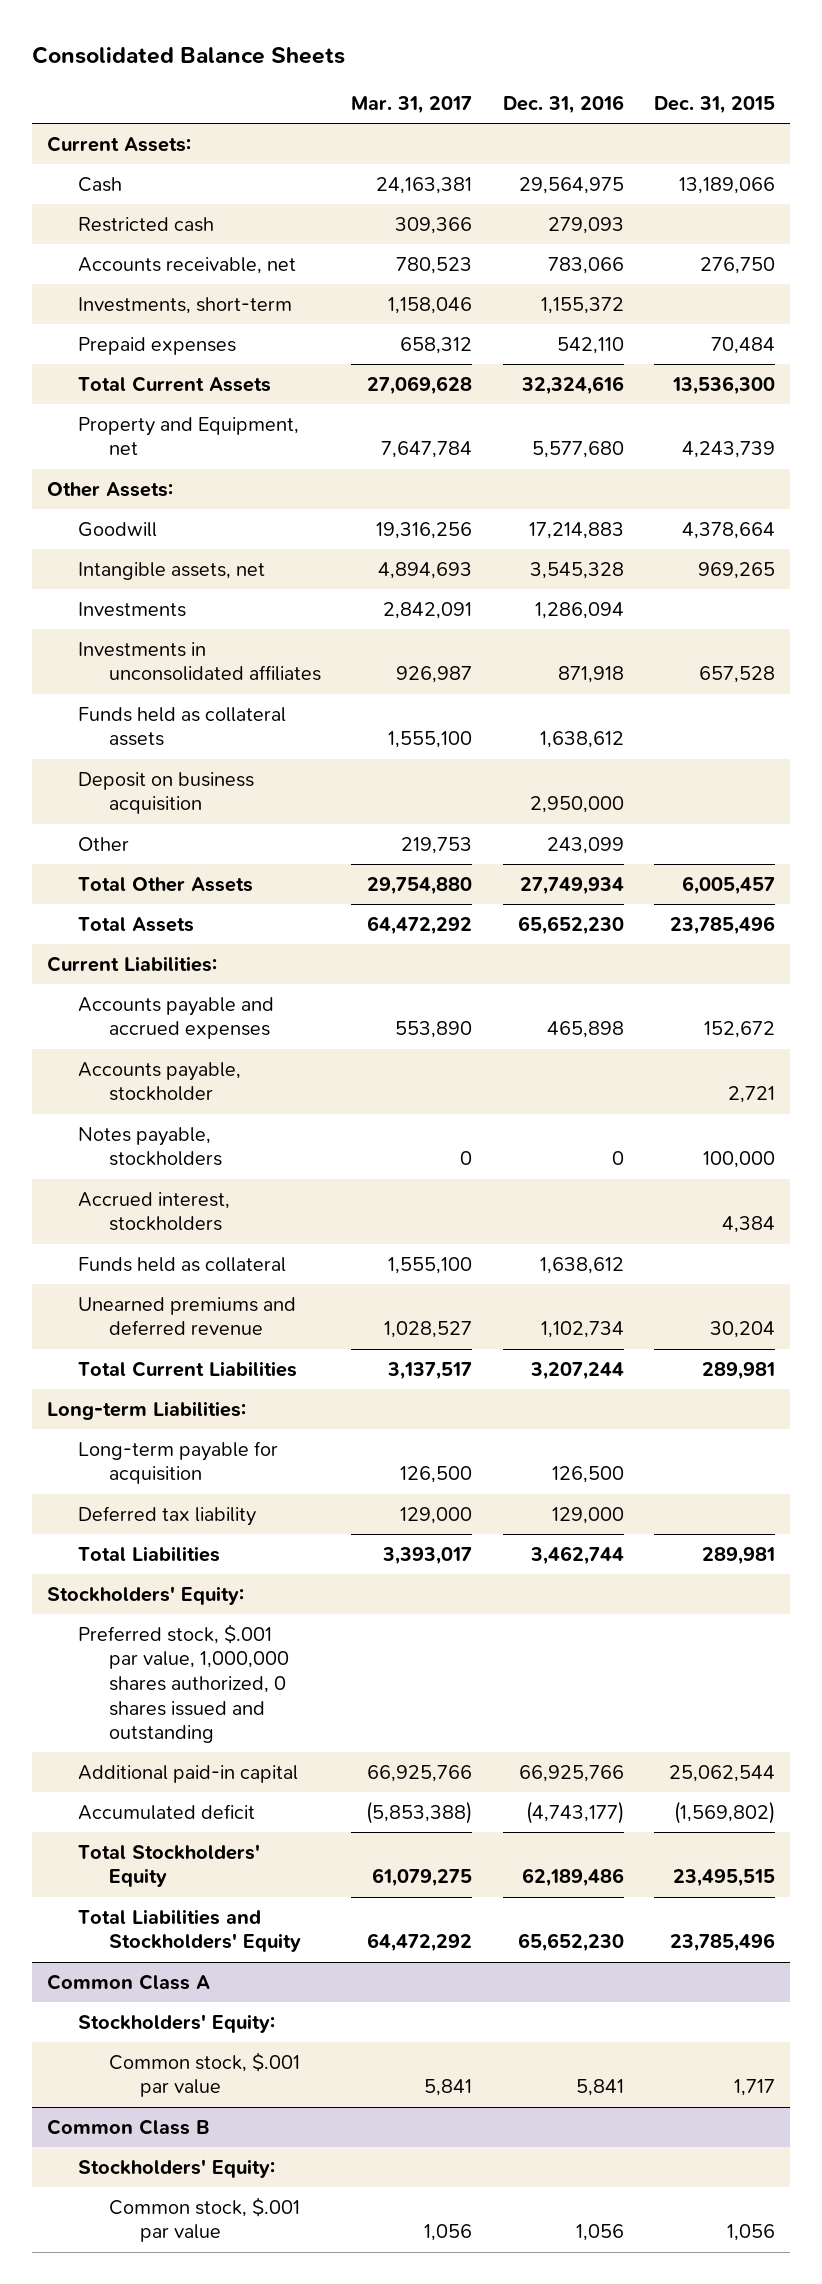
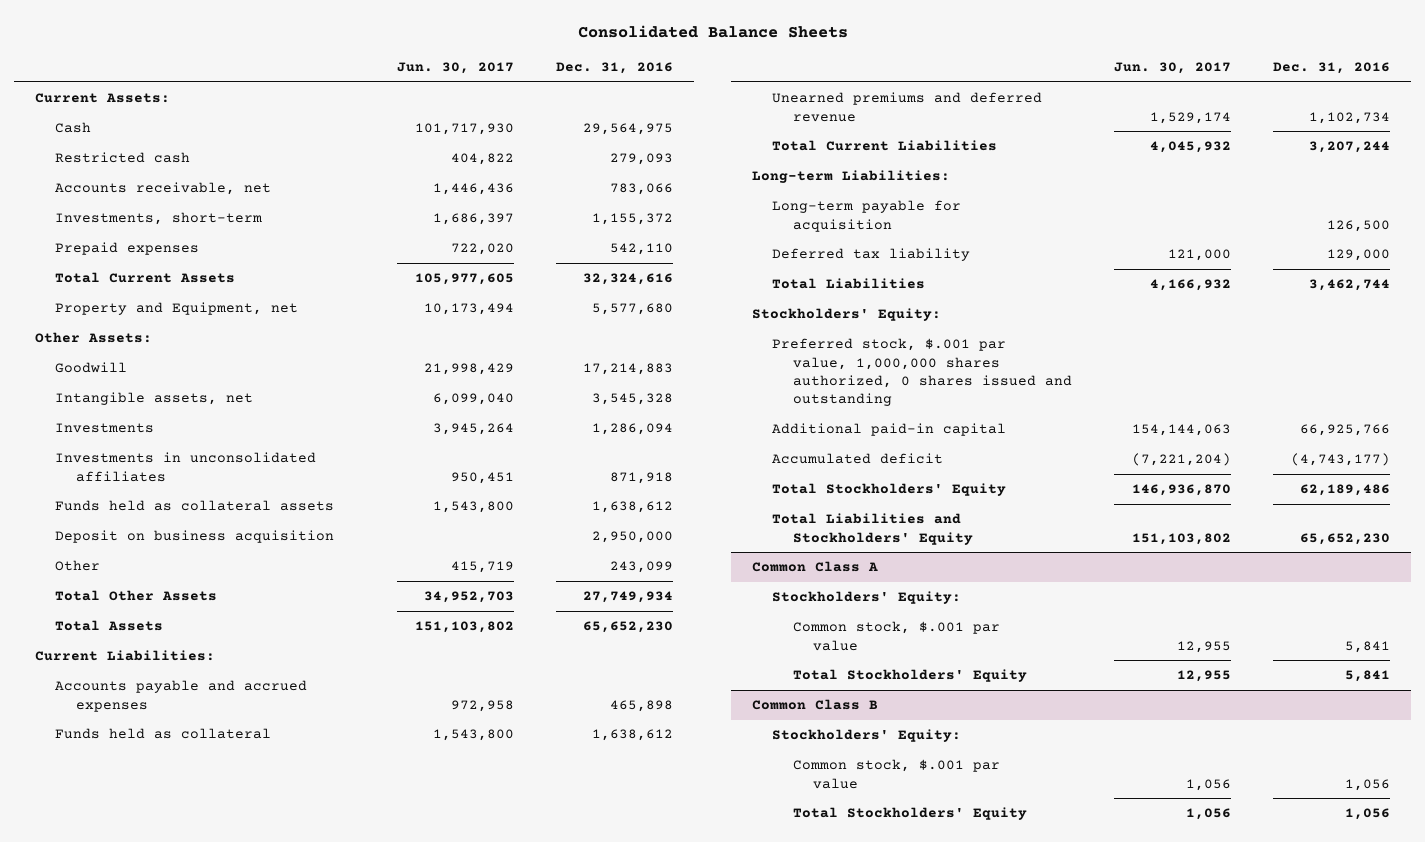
- | Mar. 31, 2017 | Dec. 31, 2016 | Dec. 31, 2015
+ | Jun. 30, 2017 | Dec. 31, 2016
- Accounts payable, stockholder | | | 2,721
- Notes payable, stockholders | 0 | 0 | 100,000
- Accrued interest, stockholders | | | 4,384
@ Common Class A
+ Total Stockholders' Equity | 12,955 | 5,841
@ Common Class B
+ Total Stockholders' Equity | 1,056 | 1,056

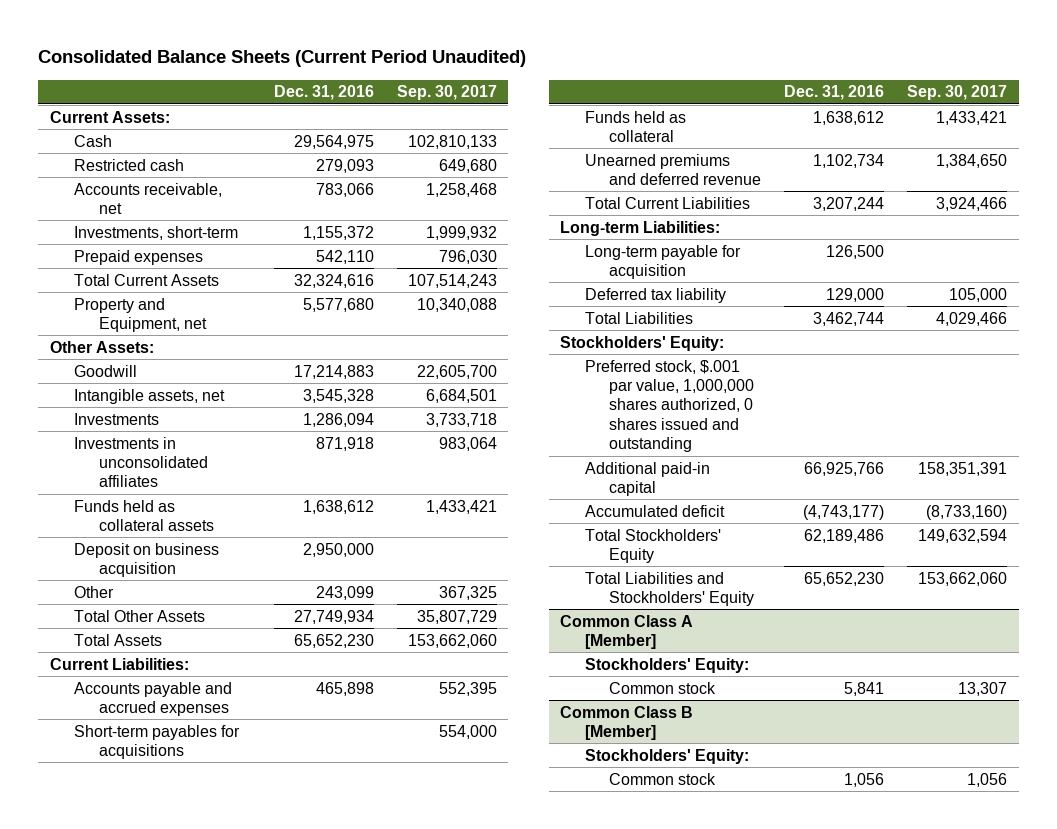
- Consolidated Balance Sheets
+ Consolidated Balance Sheets (Current Period Unaudited)
- | Jun. 30, 2017 | Dec. 31, 2016
+ | Dec. 31, 2016 | Sep. 30, 2017
+ Short-term payables for acquisitions | | 554,000
- Common Class A
+ Common Class A [Member]
- Common stock, $.001 par value | 12,955 | 5,841
- Total Stockholders' Equity | 12,955 | 5,841
- Common Class B
+ Common stock | 5,841 | 13,307
+ Common Class B [Member]
- Common stock, $.001 par value | 1,056 | 1,056
- Total Stockholders' Equity | 1,056 | 1,056
+ Common stock | 1,056 | 1,056

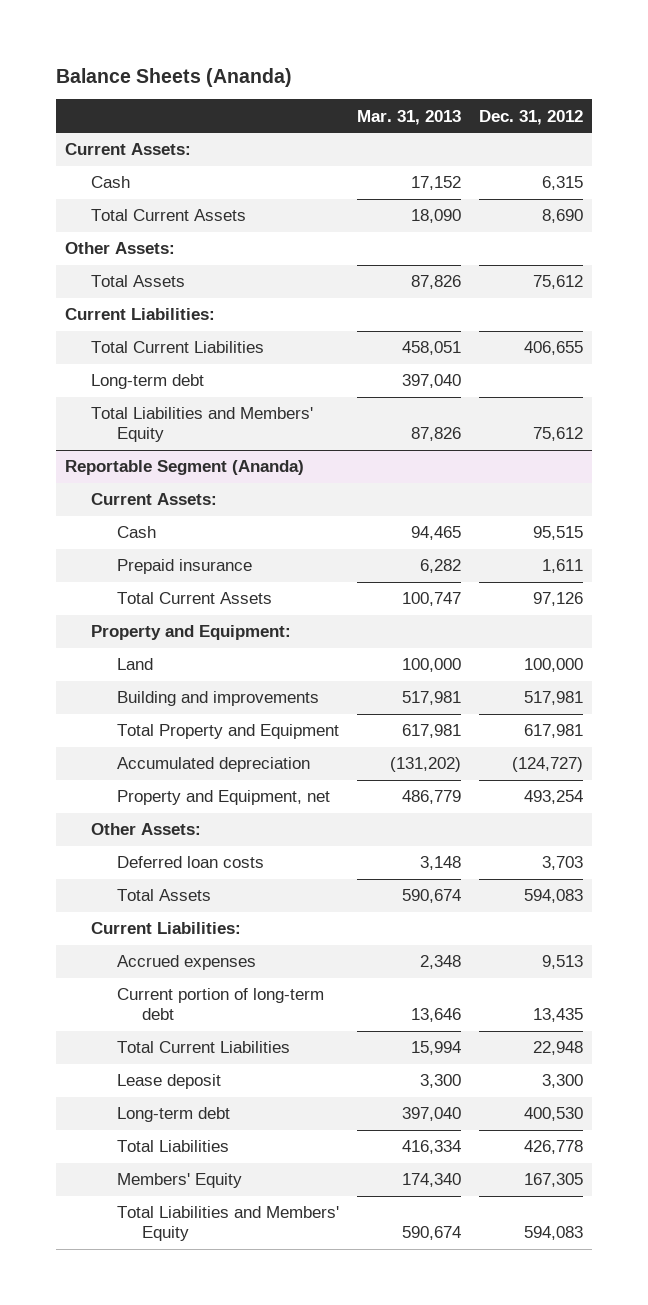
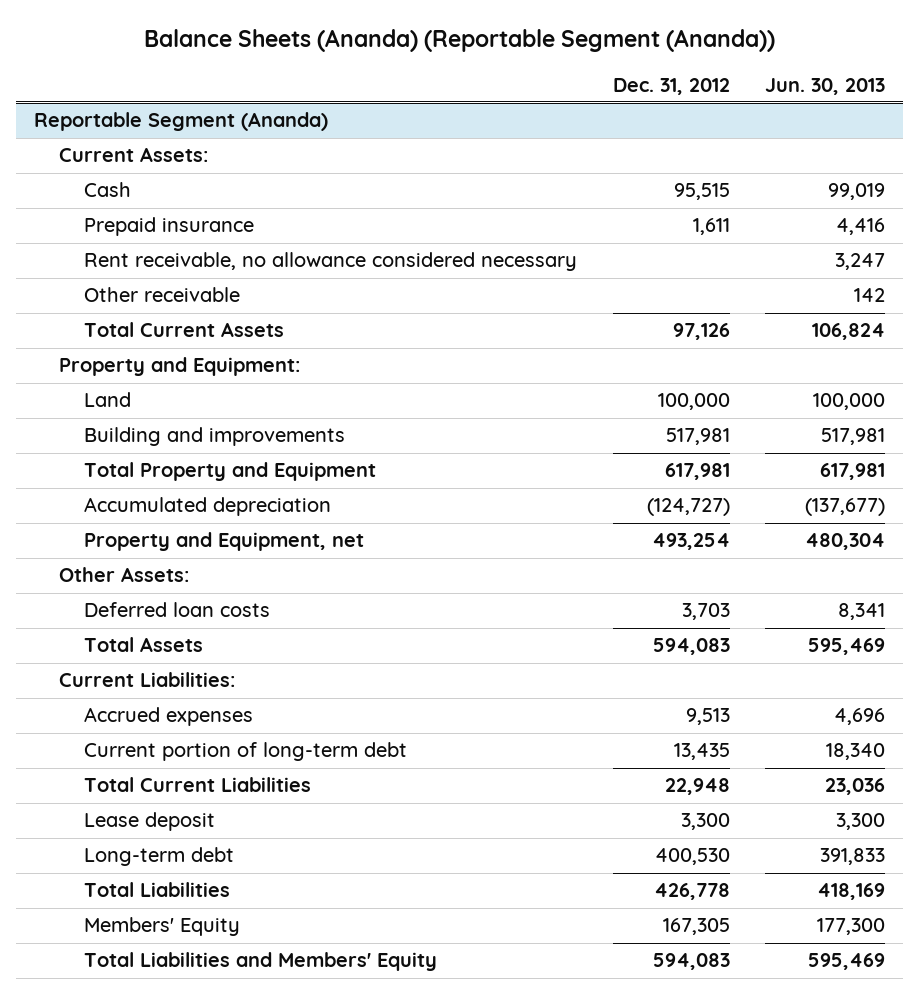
- Balance Sheets (Ananda)
+ Balance Sheets (Ananda) (Reportable Segment (Ananda))
- | Mar. 31, 2013 | Dec. 31, 2012
+ | Dec. 31, 2012 | Jun. 30, 2013
- Current Assets:
- Cash | 17,152 | 6,315
- Total Current Assets | 18,090 | 8,690
- Other Assets:
- Total Assets | 87,826 | 75,612
- Current Liabilities:
- Total Current Liabilities | 458,051 | 406,655
- Long-term debt | 397,040 |
- Total Liabilities and Members' Equity | 87,826 | 75,612
@ Reportable Segment (Ananda)
+ Rent receivable, no allowance considered necessary | | 3,247
+ Other receivable | | 142

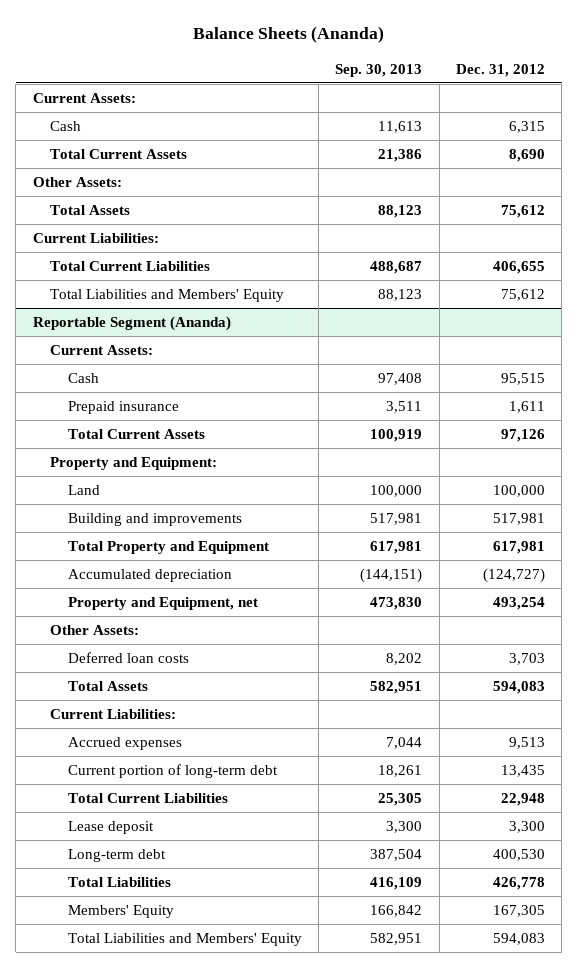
- Balance Sheets (Ananda) (Reportable Segment (Ananda))
+ Balance Sheets (Ananda)
- | Dec. 31, 2012 | Jun. 30, 2013
+ | Sep. 30, 2013 | Dec. 31, 2012
+ Current Assets:
+ Cash | 11,613 | 6,315
+ Total Current Assets | 21,386 | 8,690
+ Other Assets:
+ Total Assets | 88,123 | 75,612
+ Current Liabilities:
+ Total Current Liabilities | 488,687 | 406,655
+ Total Liabilities and Members' Equity | 88,123 | 75,612
@ Reportable Segment (Ananda)
- Rent receivable, no allowance considered necessary | | 3,247
- Other receivable | | 142

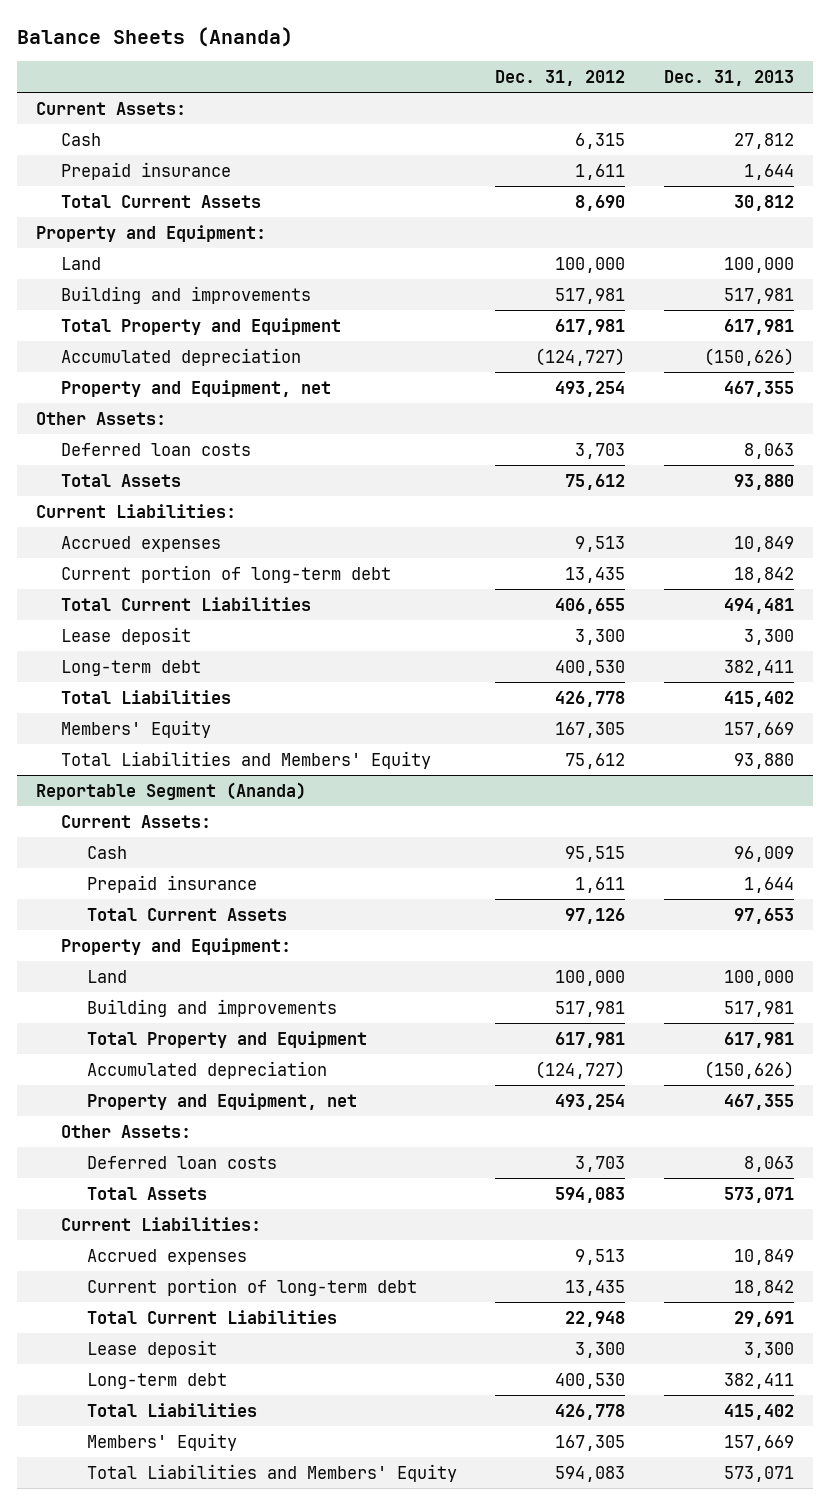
- | Sep. 30, 2013 | Dec. 31, 2012
+ | Dec. 31, 2012 | Dec. 31, 2013
+ Prepaid insurance | 1,611 | 1,644
+ Property and Equipment:
+ Land | 100,000 | 100,000
+ Building and improvements | 517,981 | 517,981
+ Total Property and Equipment | 617,981 | 617,981
+ Accumulated depreciation | (124,727) | (150,626)
+ Property and Equipment, net | 493,254 | 467,355
+ Deferred loan costs | 3,703 | 8,063
+ Accrued expenses | 9,513 | 10,849
+ Current portion of long-term debt | 13,435 | 18,842
+ Lease deposit | 3,300 | 3,300
+ Long-term debt | 400,530 | 382,411
+ Total Liabilities | 426,778 | 415,402
+ Members' Equity | 167,305 | 157,669

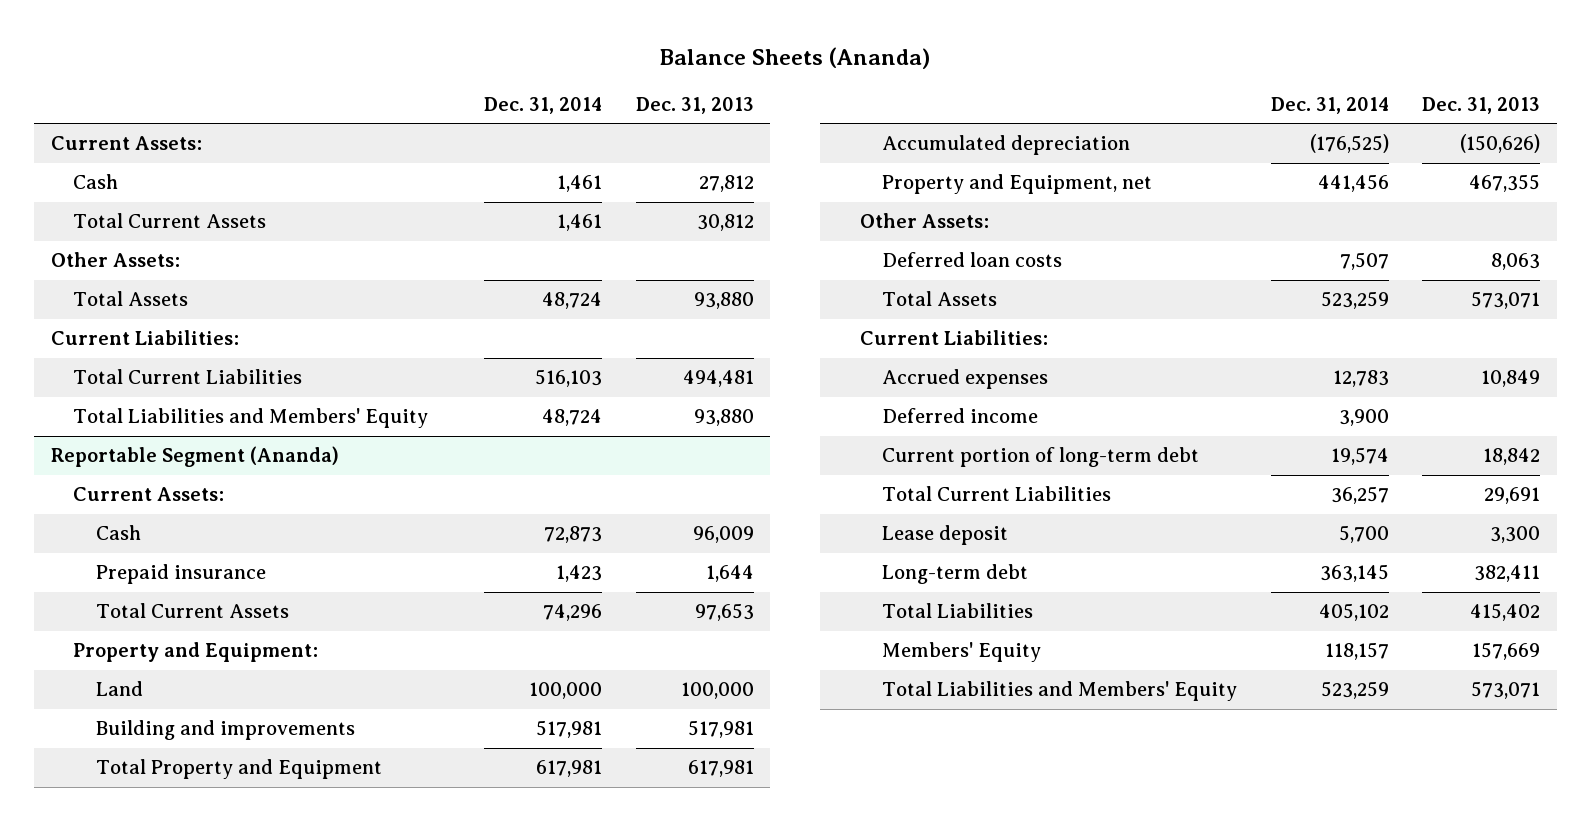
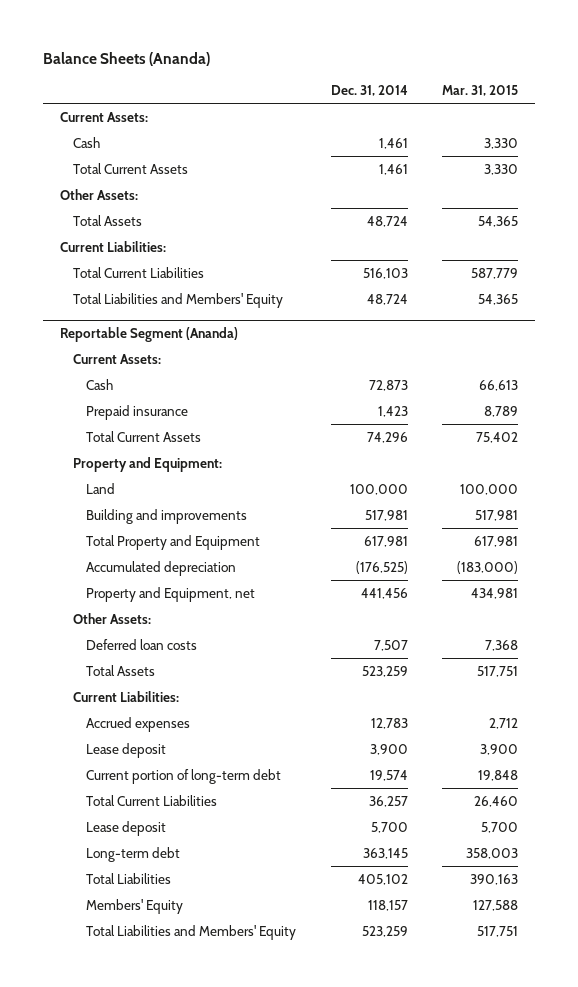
- | Dec. 31, 2014 | Dec. 31, 2013
+ | Dec. 31, 2014 | Mar. 31, 2015
@ Reportable Segment (Ananda)
- Deferred income | 3,900 |
+ Lease deposit | 3,900 | 3,900

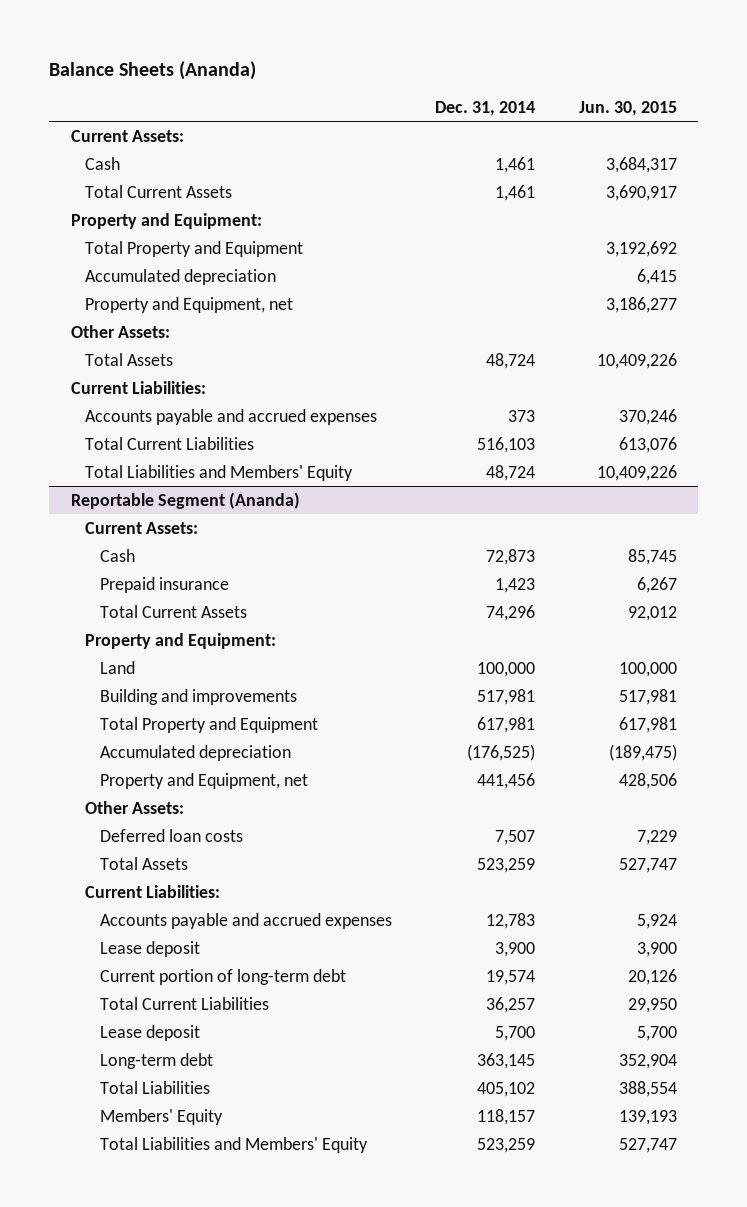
- | Dec. 31, 2014 | Mar. 31, 2015
+ | Dec. 31, 2014 | Jun. 30, 2015
+ Property and Equipment:
+ Total Property and Equipment | | 3,192,692
+ Accumulated depreciation | | 6,415
+ Property and Equipment, net | | 3,186,277
+ Accounts payable and accrued expenses | 373 | 370,246
@ Reportable Segment (Ananda)
- Accrued expenses | 12,783 | 2,712
+ Accounts payable and accrued expenses | 12,783 | 5,924

